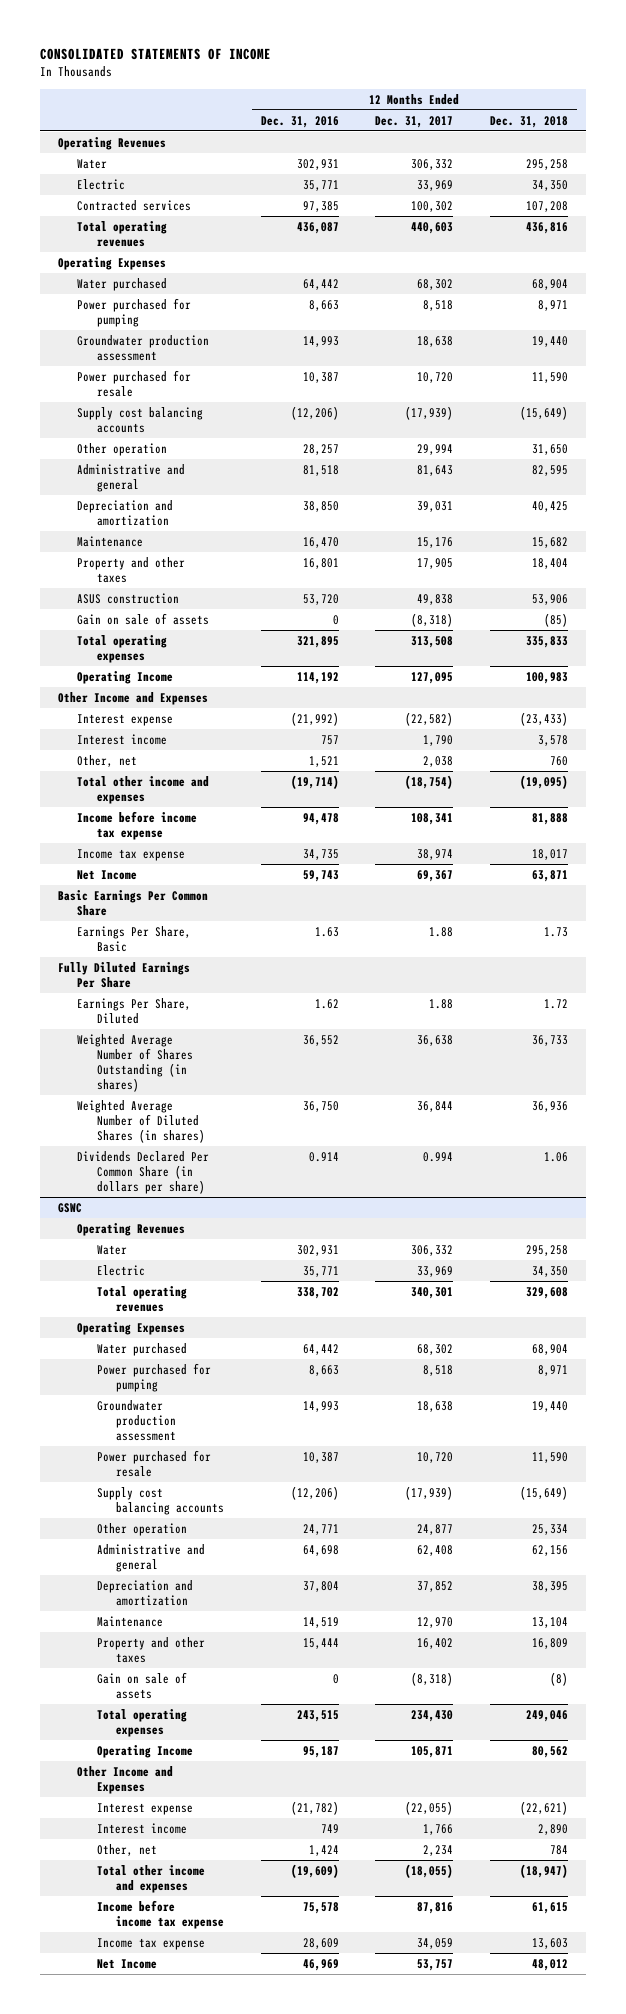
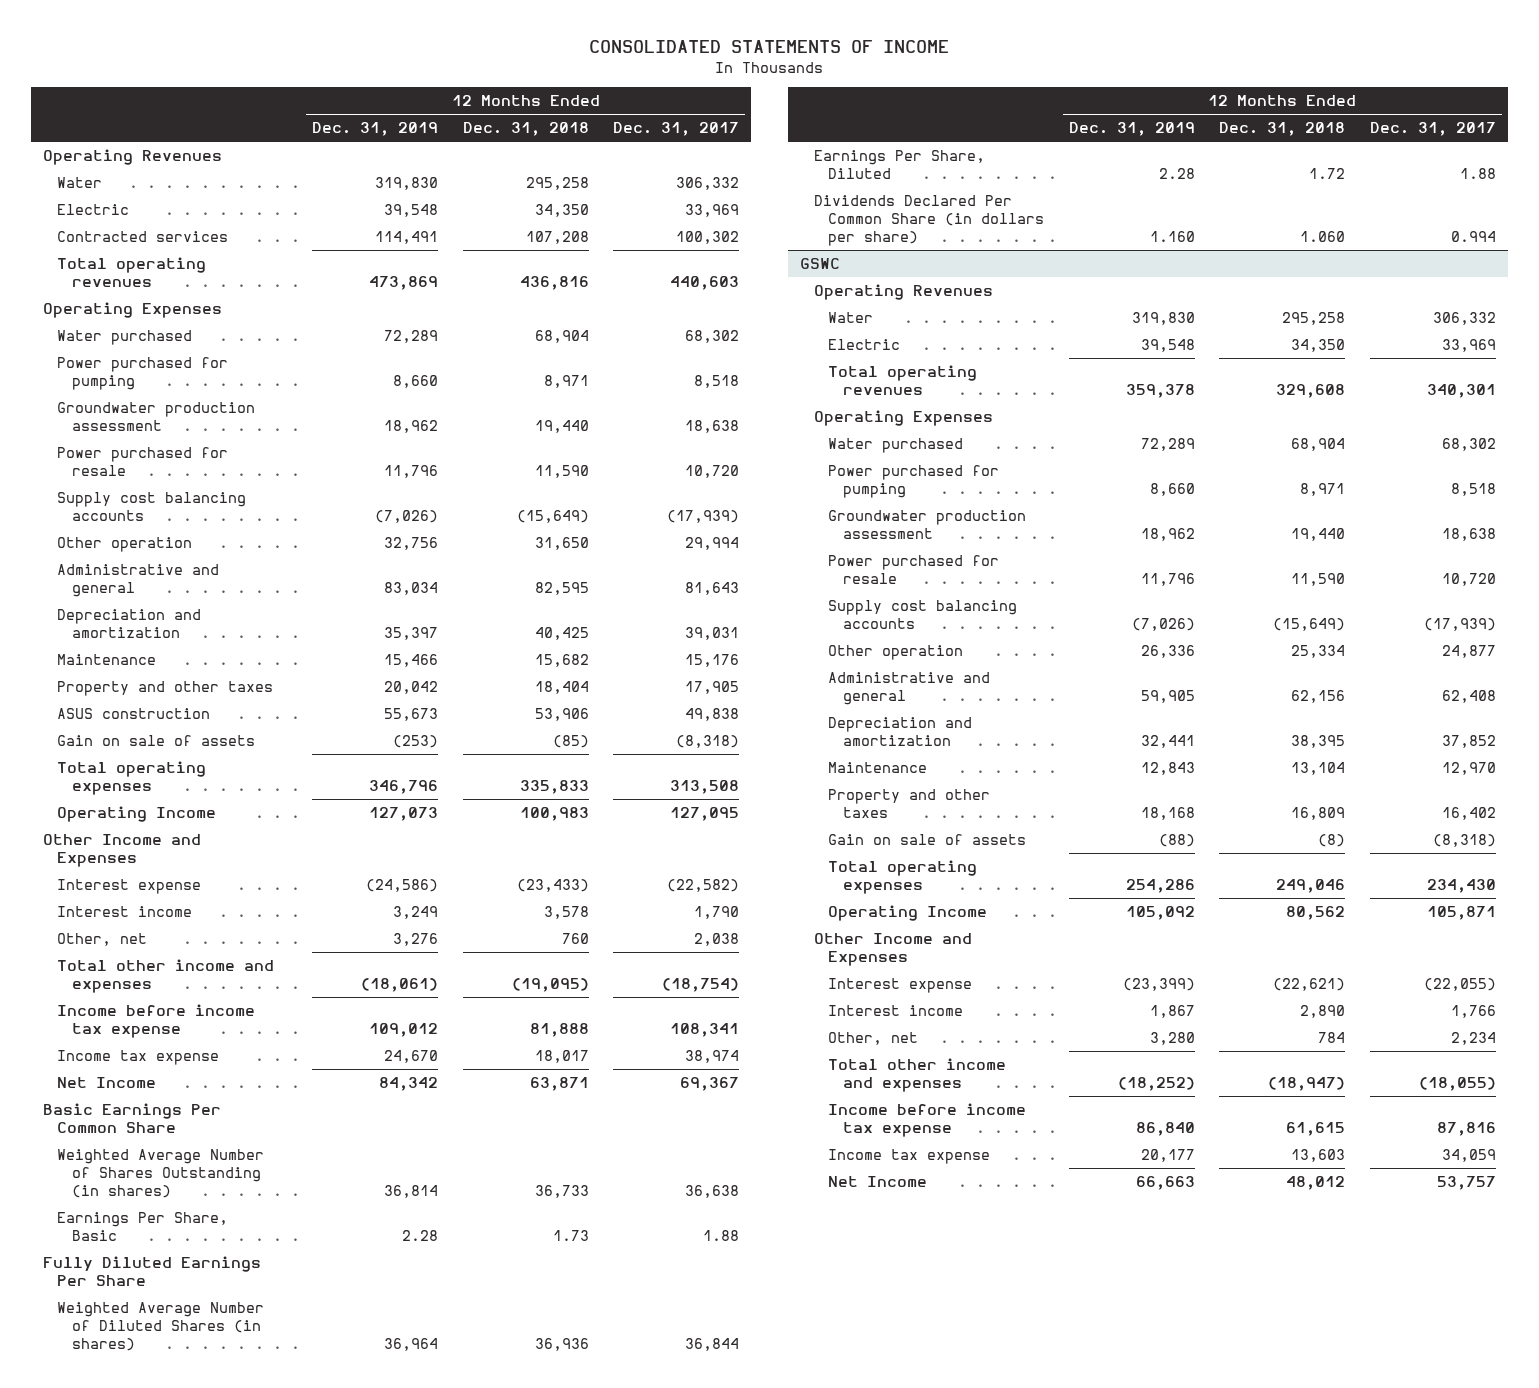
- | 12 Months Ended Dec. 31, 2016 | 12 Months Ended Dec. 31, 2017 | 12 Months Ended Dec. 31, 2018
+ | 12 Months Ended Dec. 31, 2019 | 12 Months Ended Dec. 31, 2018 | 12 Months Ended Dec. 31, 2017
moved up: Weighted Average Number of Shares Outstanding (in shares) | 36,814 | 36,733 | 36,638
- Dividends Declared Per Common Share (in dollars per share) | 0.914 | 0.994 | 1.06
moved down: Earnings Per Share, Diluted | 2.28 | 1.72 | 1.88
+ Dividends Declared Per Common Share (in dollars per share) | 1.160 | 1.060 | 0.994

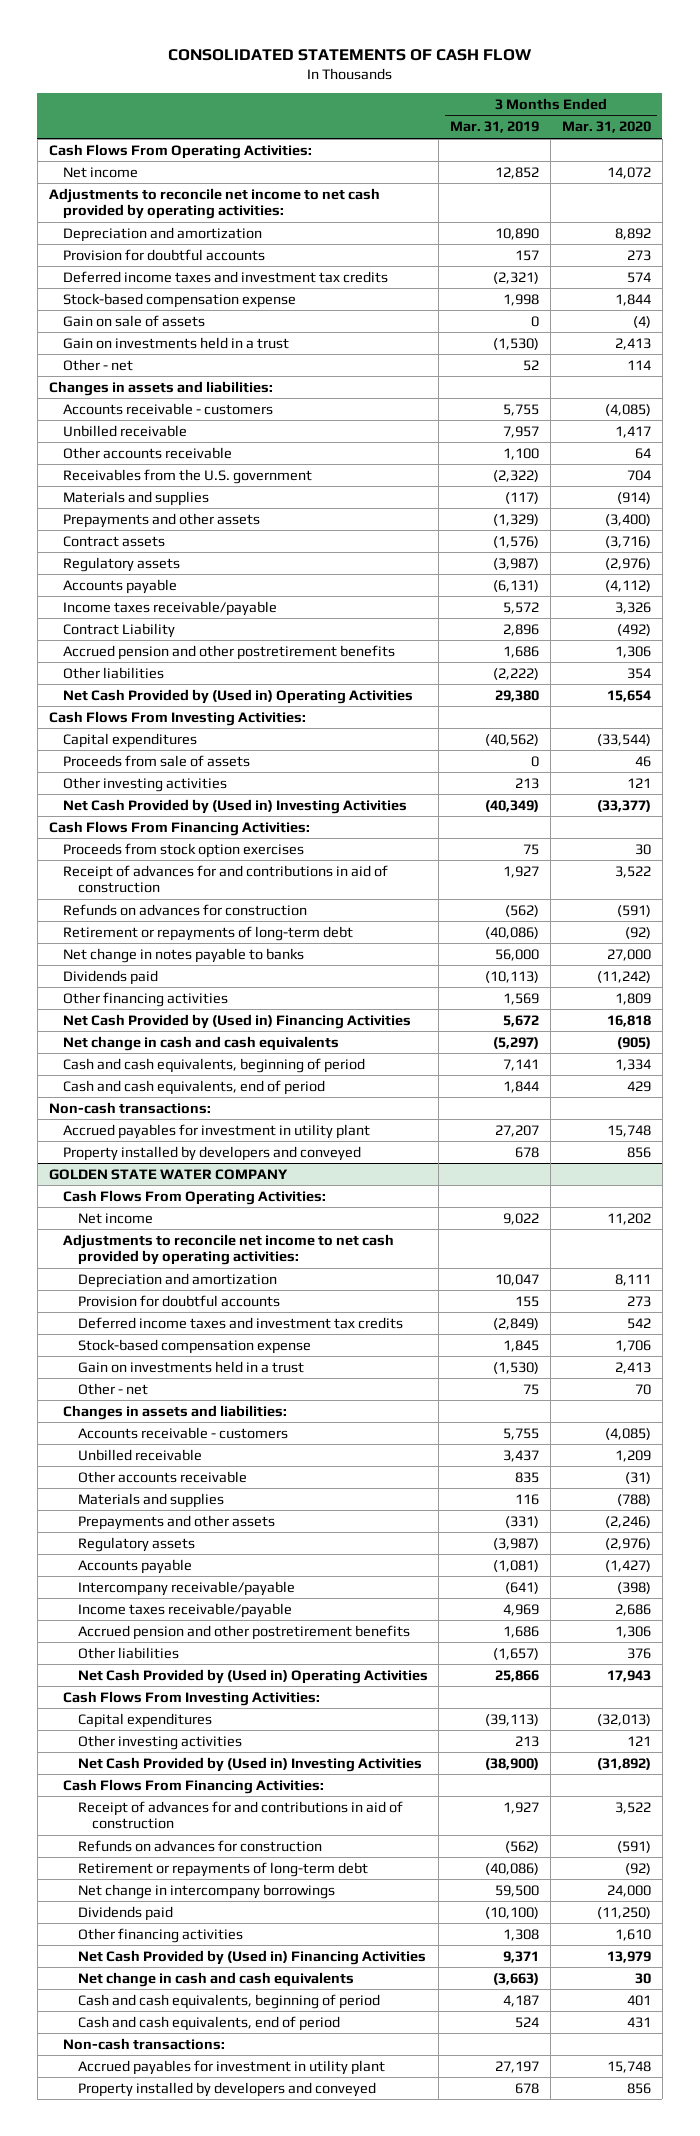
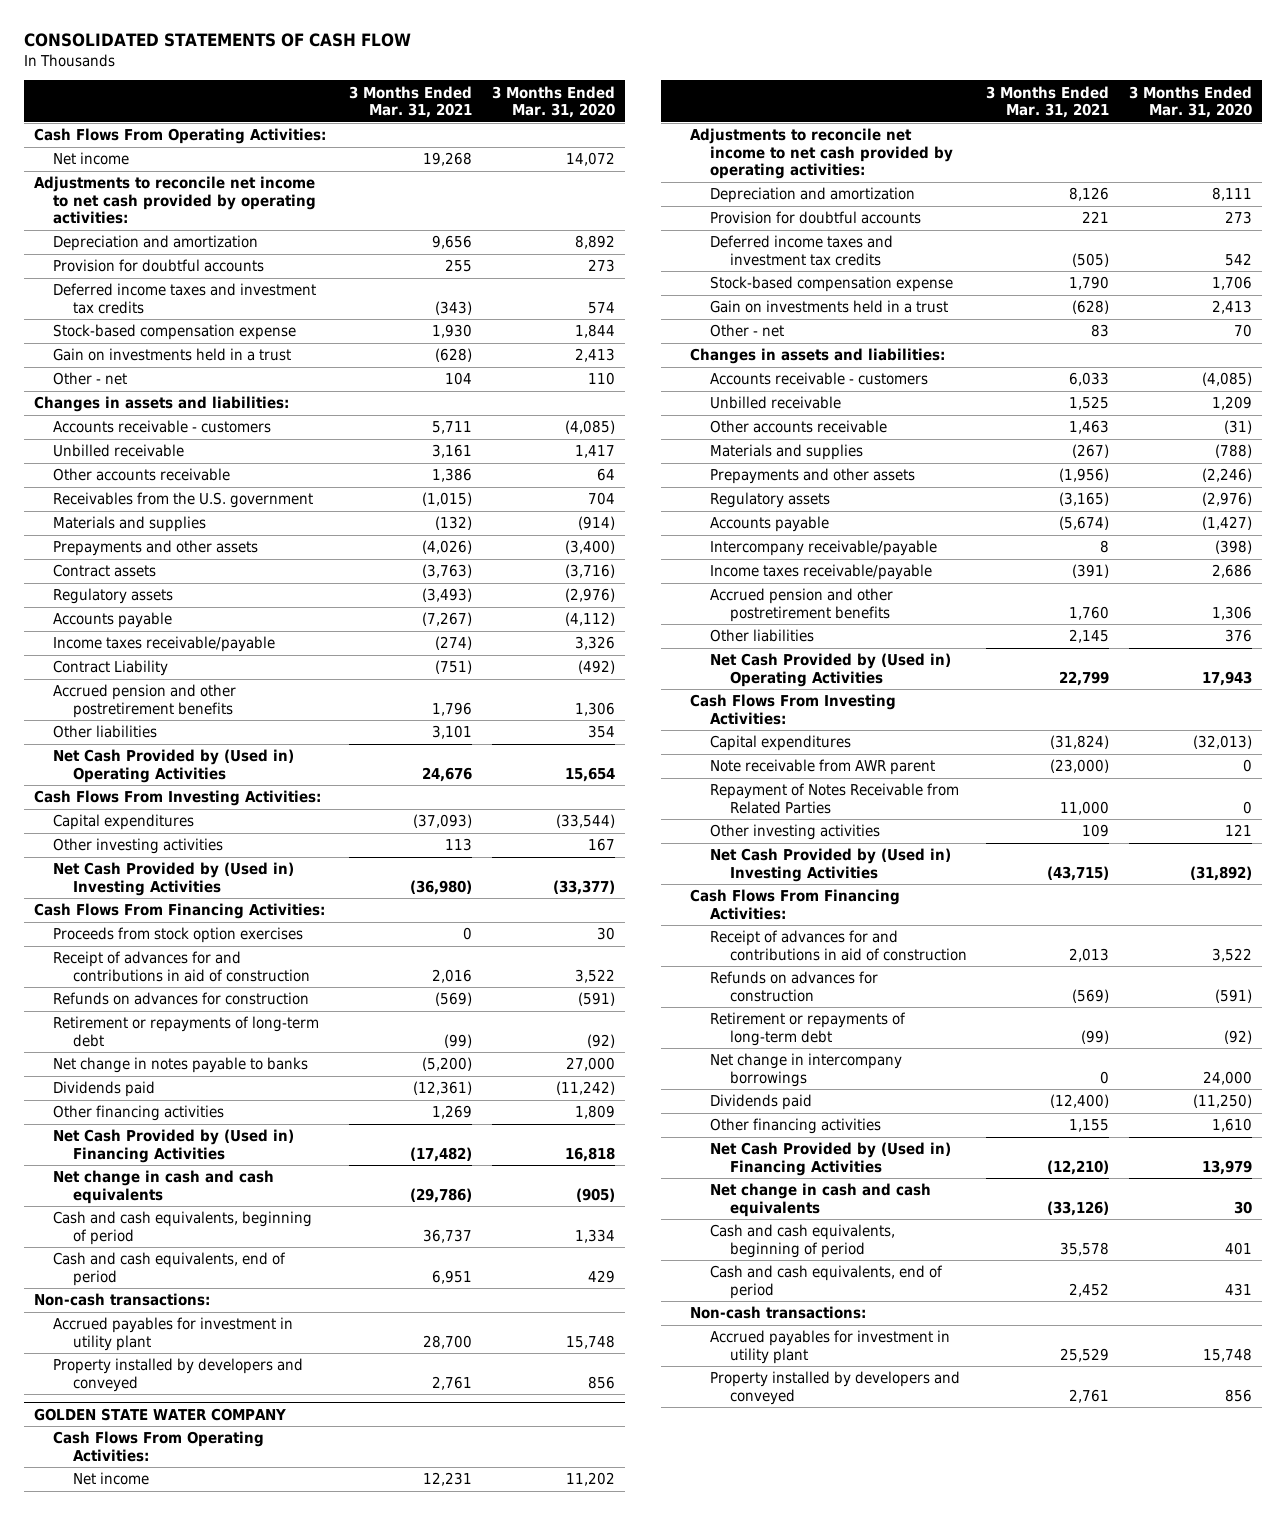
- | 3 Months Ended Mar. 31, 2019 | 3 Months Ended Mar. 31, 2020
+ | 3 Months Ended Mar. 31, 2021 | 3 Months Ended Mar. 31, 2020
- Gain on sale of assets | 0 | (4)
- Other - net | 52 | 114
+ Other - net | 104 | 110
- Proceeds from sale of assets | 0 | 46
- Other investing activities | 213 | 121
+ Other investing activities | 113 | 167
@ GOLDEN STATE WATER COMPANY
+ Note receivable from AWR parent | (23,000) | 0
+ Repayment of Notes Receivable from Related Parties | 11,000 | 0

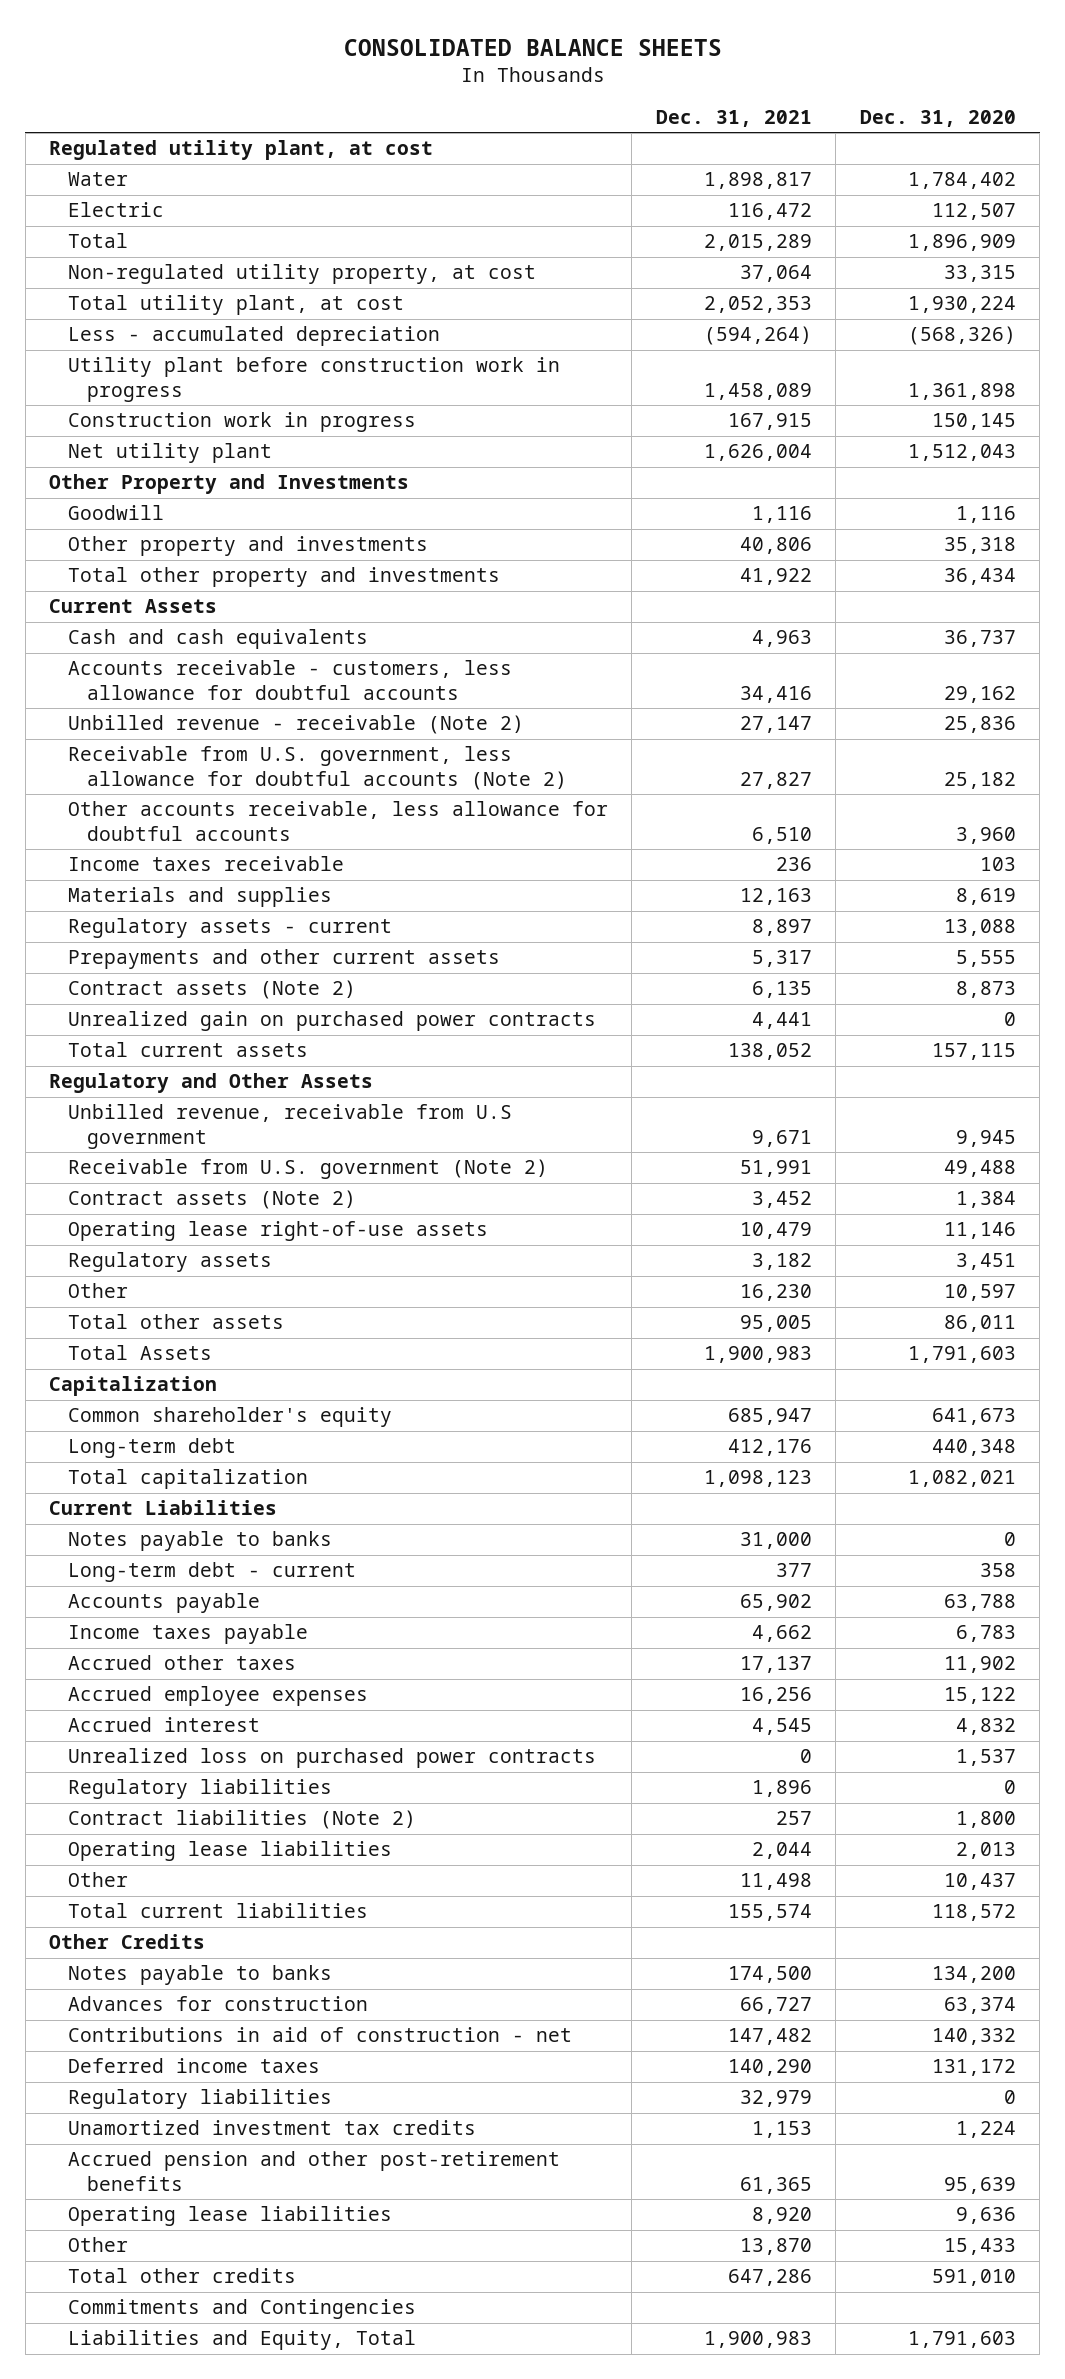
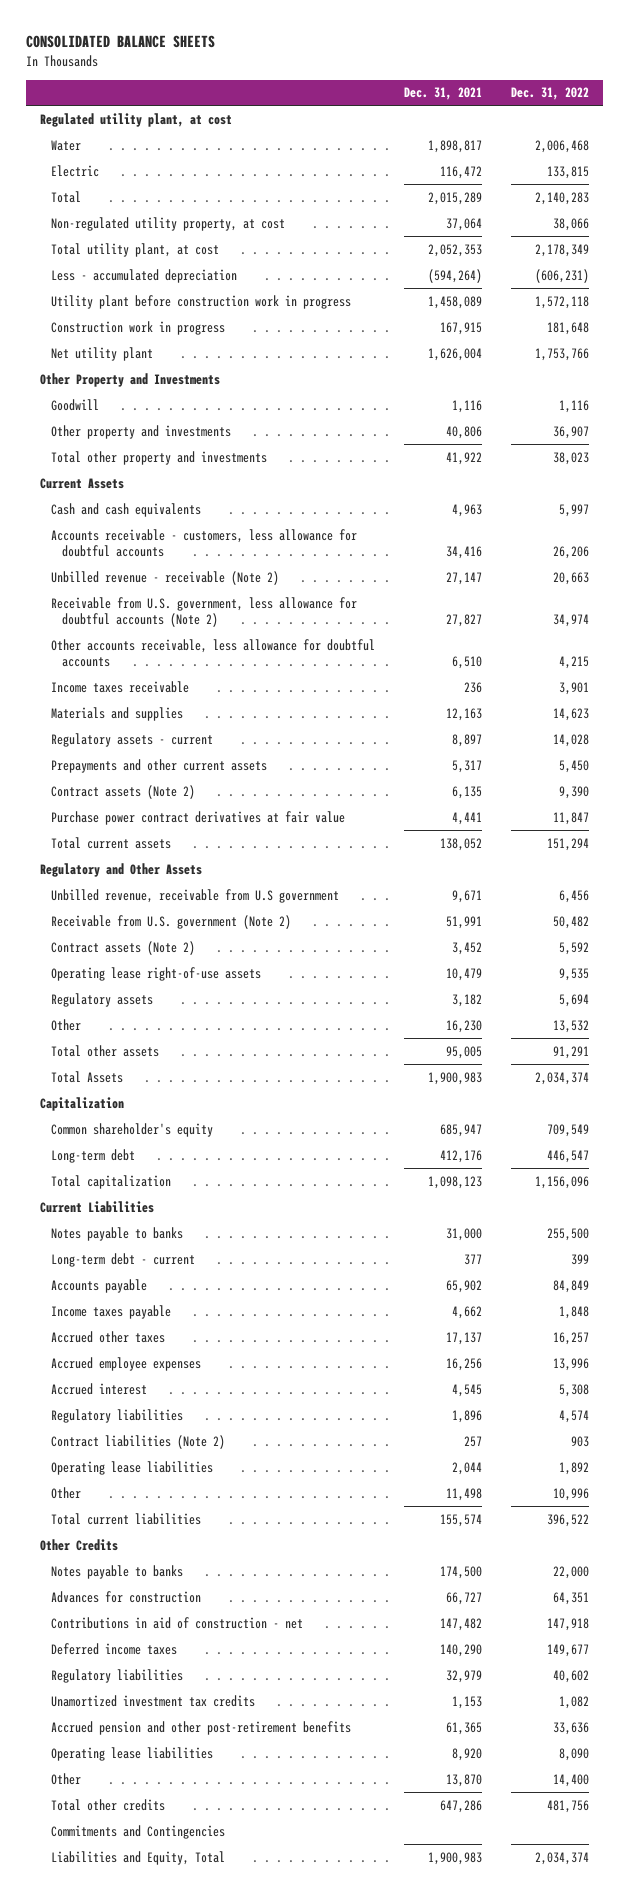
- | Dec. 31, 2021 | Dec. 31, 2020
+ | Dec. 31, 2021 | Dec. 31, 2022
- Unrealized gain on purchased power contracts | 4,441 | 0
+ Purchase power contract derivatives at fair value | 4,441 | 11,847
- Unrealized loss on purchased power contracts | 0 | 1,537

